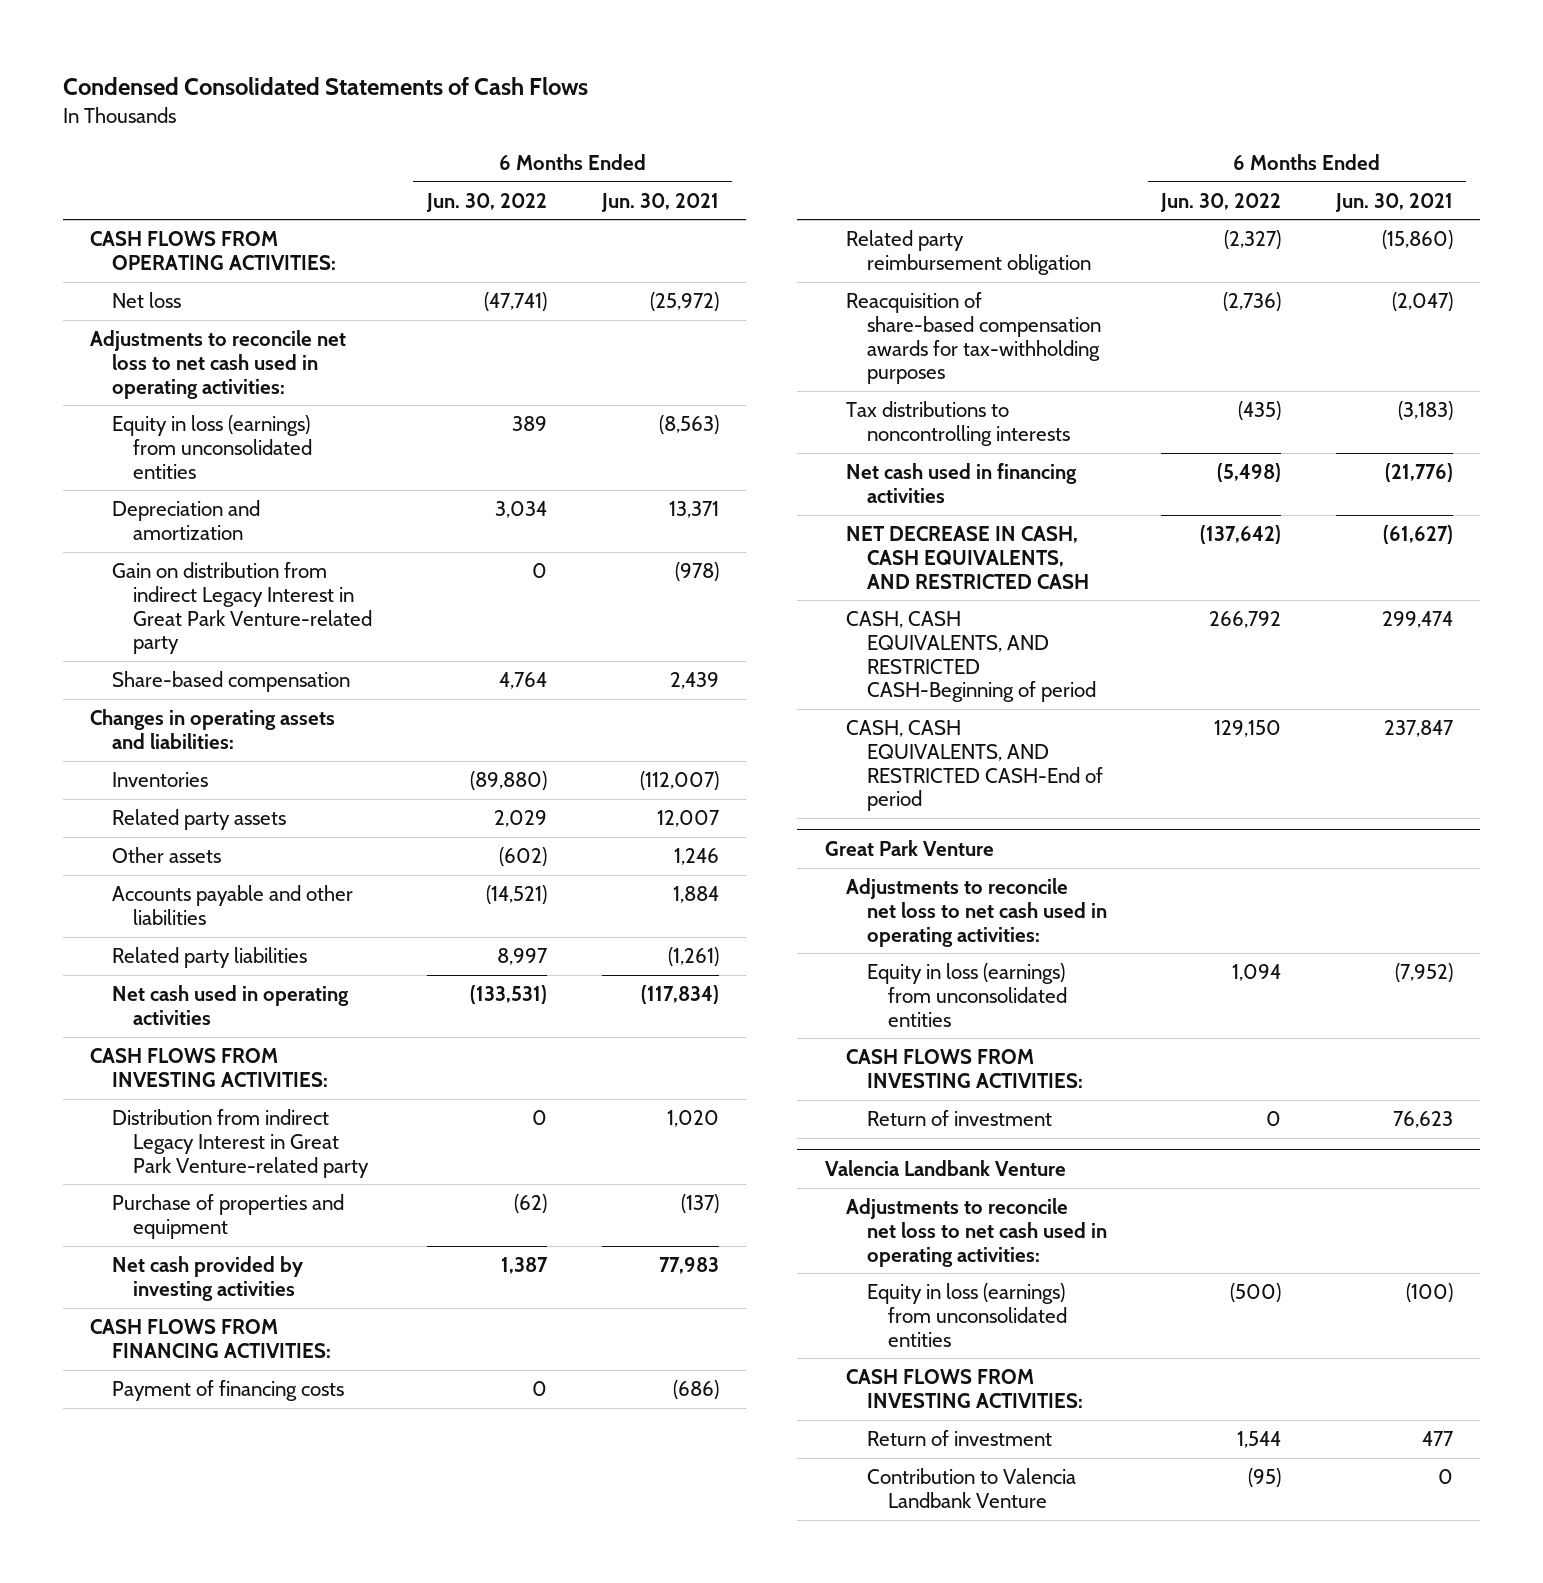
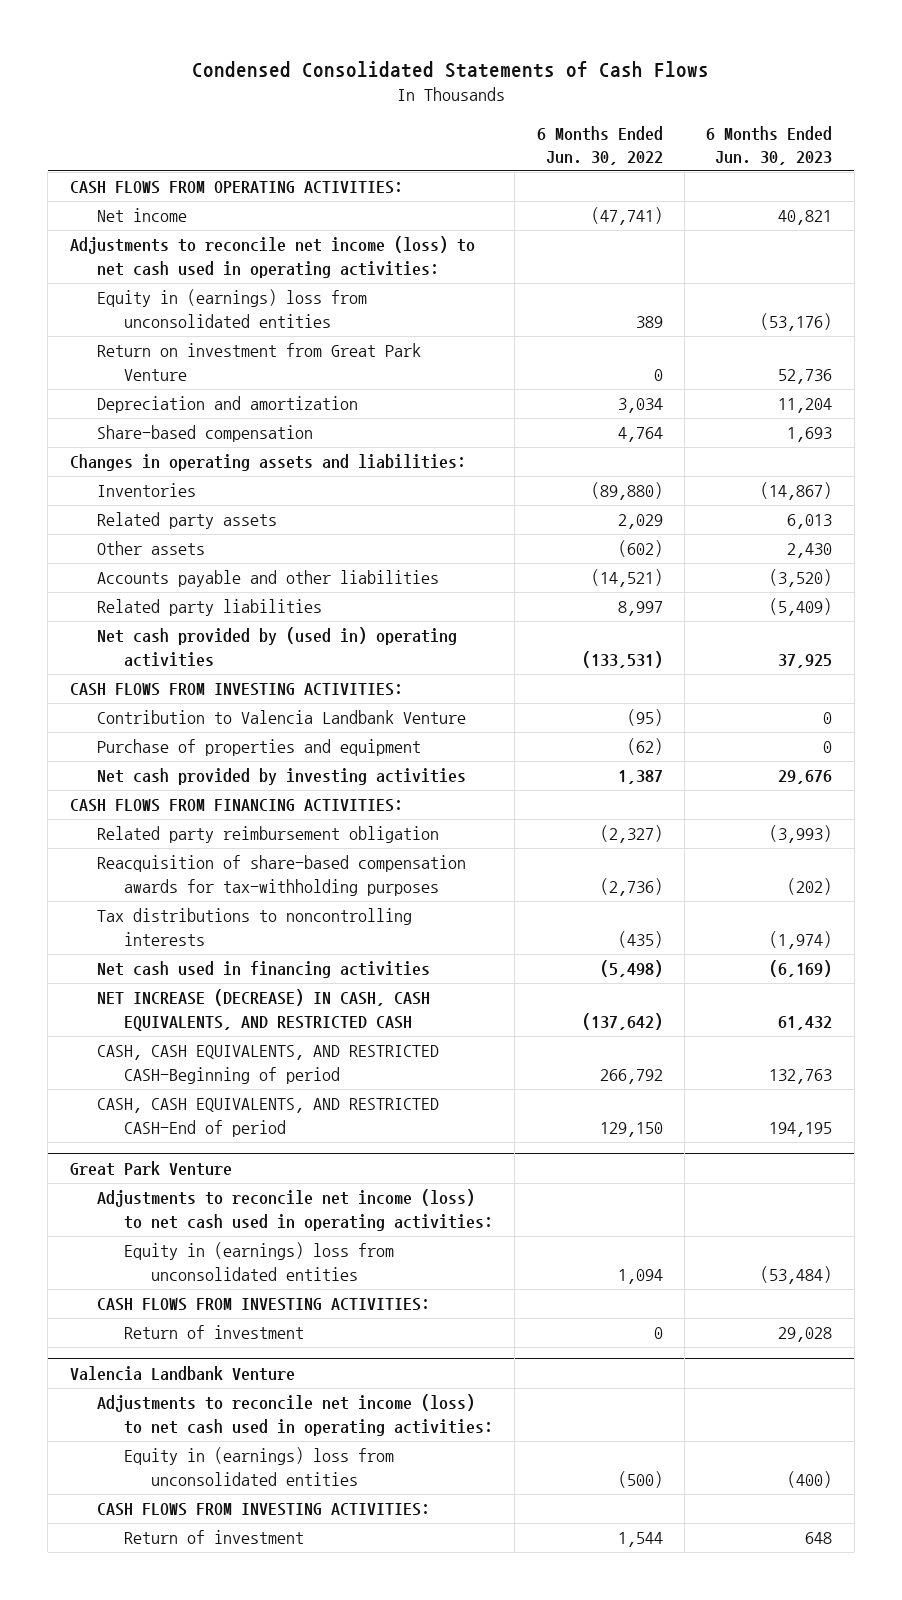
- | 6 Months Ended Jun. 30, 2022 | 6 Months Ended Jun. 30, 2021
+ | 6 Months Ended Jun. 30, 2022 | 6 Months Ended Jun. 30, 2023
- Net loss | (47,741) | (25,972)
- Adjustments to reconcile net loss to net cash used in operating activities:
- Equity in loss (earnings) from unconsolidated entities | 389 | (8,563)
+ Net income | (47,741) | 40,821
+ Adjustments to reconcile net income (loss) to net cash used in operating activities:
+ Equity in (earnings) loss from unconsolidated entities | 389 | (53,176)
+ Return on investment from Great Park Venture | 0 | 52,736
- Gain on distribution from indirect Legacy Interest in Great Park Venture-related party | 0 | (978)
- Net cash used in operating activities | (133,531) | (117,834)
+ Net cash provided by (used in) operating activities | (133,531) | 37,925
- Distribution from indirect Legacy Interest in Great Park Venture-related party | 0 | 1,020
+ Contribution to Valencia Landbank Venture | (95) | 0
- Payment of financing costs | 0 | (686)
- NET DECREASE IN CASH, CASH EQUIVALENTS, AND RESTRICTED CASH | (137,642) | (61,627)
+ NET INCREASE (DECREASE) IN CASH, CASH EQUIVALENTS, AND RESTRICTED CASH | (137,642) | 61,432
@ Great Park Venture
- Adjustments to reconcile net loss to net cash used in operating activities:
- Equity in loss (earnings) from unconsolidated entities | 1,094 | (7,952)
+ Adjustments to reconcile net income (loss) to net cash used in operating activities:
+ Equity in (earnings) loss from unconsolidated entities | 1,094 | (53,484)
@ Valencia Landbank Venture
- Adjustments to reconcile net loss to net cash used in operating activities:
- Equity in loss (earnings) from unconsolidated entities | (500) | (100)
+ Adjustments to reconcile net income (loss) to net cash used in operating activities:
+ Equity in (earnings) loss from unconsolidated entities | (500) | (400)
- Contribution to Valencia Landbank Venture | (95) | 0

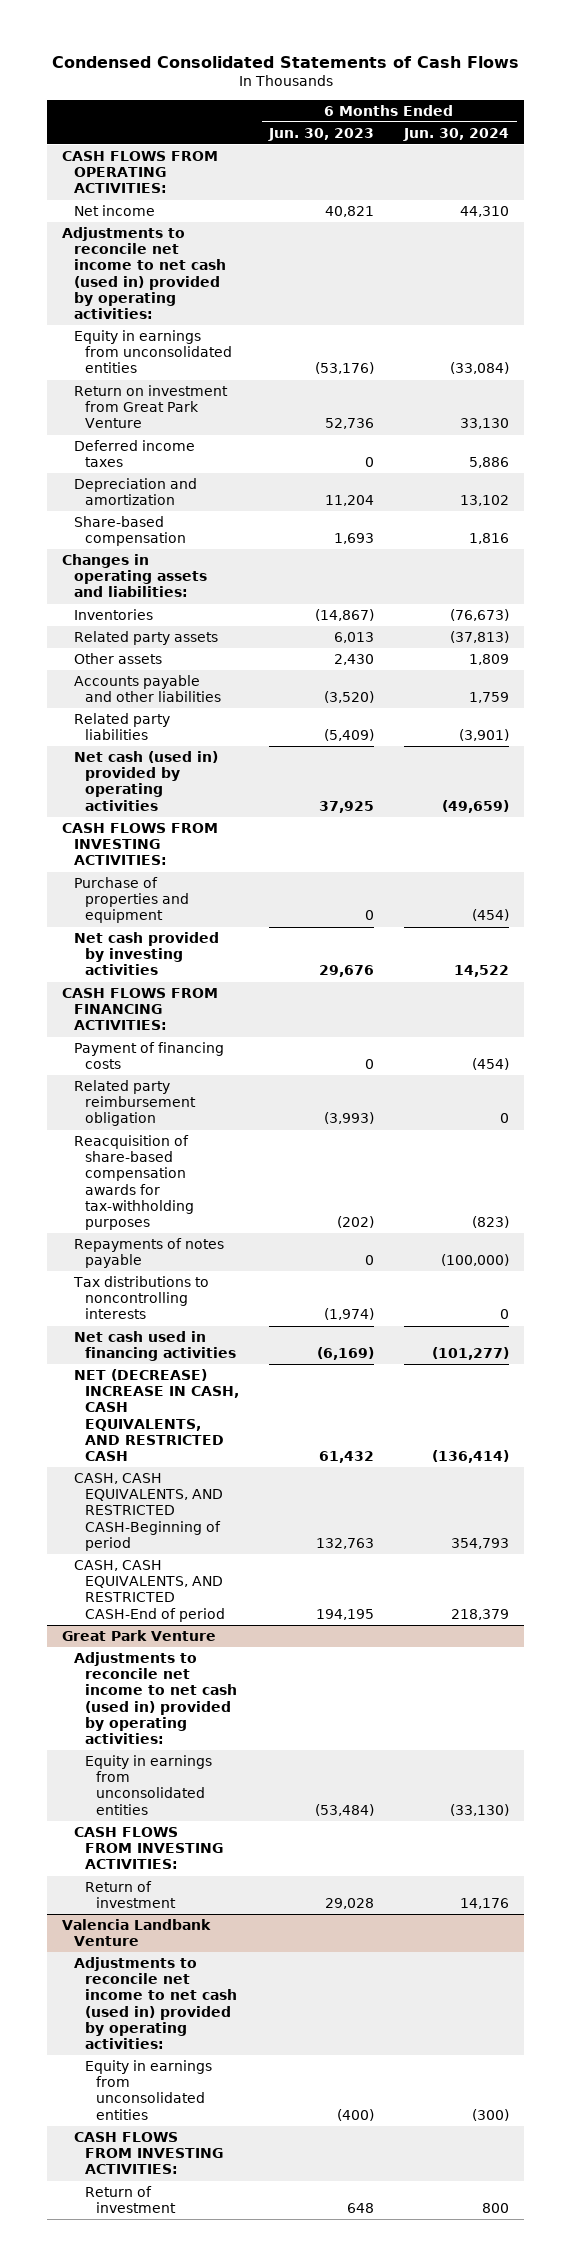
- | 6 Months Ended Jun. 30, 2022 | 6 Months Ended Jun. 30, 2023
+ | 6 Months Ended Jun. 30, 2023 | 6 Months Ended Jun. 30, 2024
- Adjustments to reconcile net income (loss) to net cash used in operating activities:
- Equity in (earnings) loss from unconsolidated entities | 389 | (53,176)
+ Adjustments to reconcile net income to net cash (used in) provided by operating activities:
+ Equity in earnings from unconsolidated entities | (53,176) | (33,084)
+ Deferred income taxes | 0 | 5,886
- Net cash provided by (used in) operating activities | (133,531) | 37,925
+ Net cash (used in) provided by operating activities | 37,925 | (49,659)
- Contribution to Valencia Landbank Venture | (95) | 0
+ Payment of financing costs | 0 | (454)
+ Repayments of notes payable | 0 | (100,000)
- NET INCREASE (DECREASE) IN CASH, CASH EQUIVALENTS, AND RESTRICTED CASH | (137,642) | 61,432
+ NET (DECREASE) INCREASE IN CASH, CASH EQUIVALENTS, AND RESTRICTED CASH | 61,432 | (136,414)
@ Great Park Venture
- Adjustments to reconcile net income (loss) to net cash used in operating activities:
- Equity in (earnings) loss from unconsolidated entities | 1,094 | (53,484)
+ Adjustments to reconcile net income to net cash (used in) provided by operating activities:
+ Equity in earnings from unconsolidated entities | (53,484) | (33,130)
@ Valencia Landbank Venture
- Adjustments to reconcile net income (loss) to net cash used in operating activities:
- Equity in (earnings) loss from unconsolidated entities | (500) | (400)
+ Adjustments to reconcile net income to net cash (used in) provided by operating activities:
+ Equity in earnings from unconsolidated entities | (400) | (300)

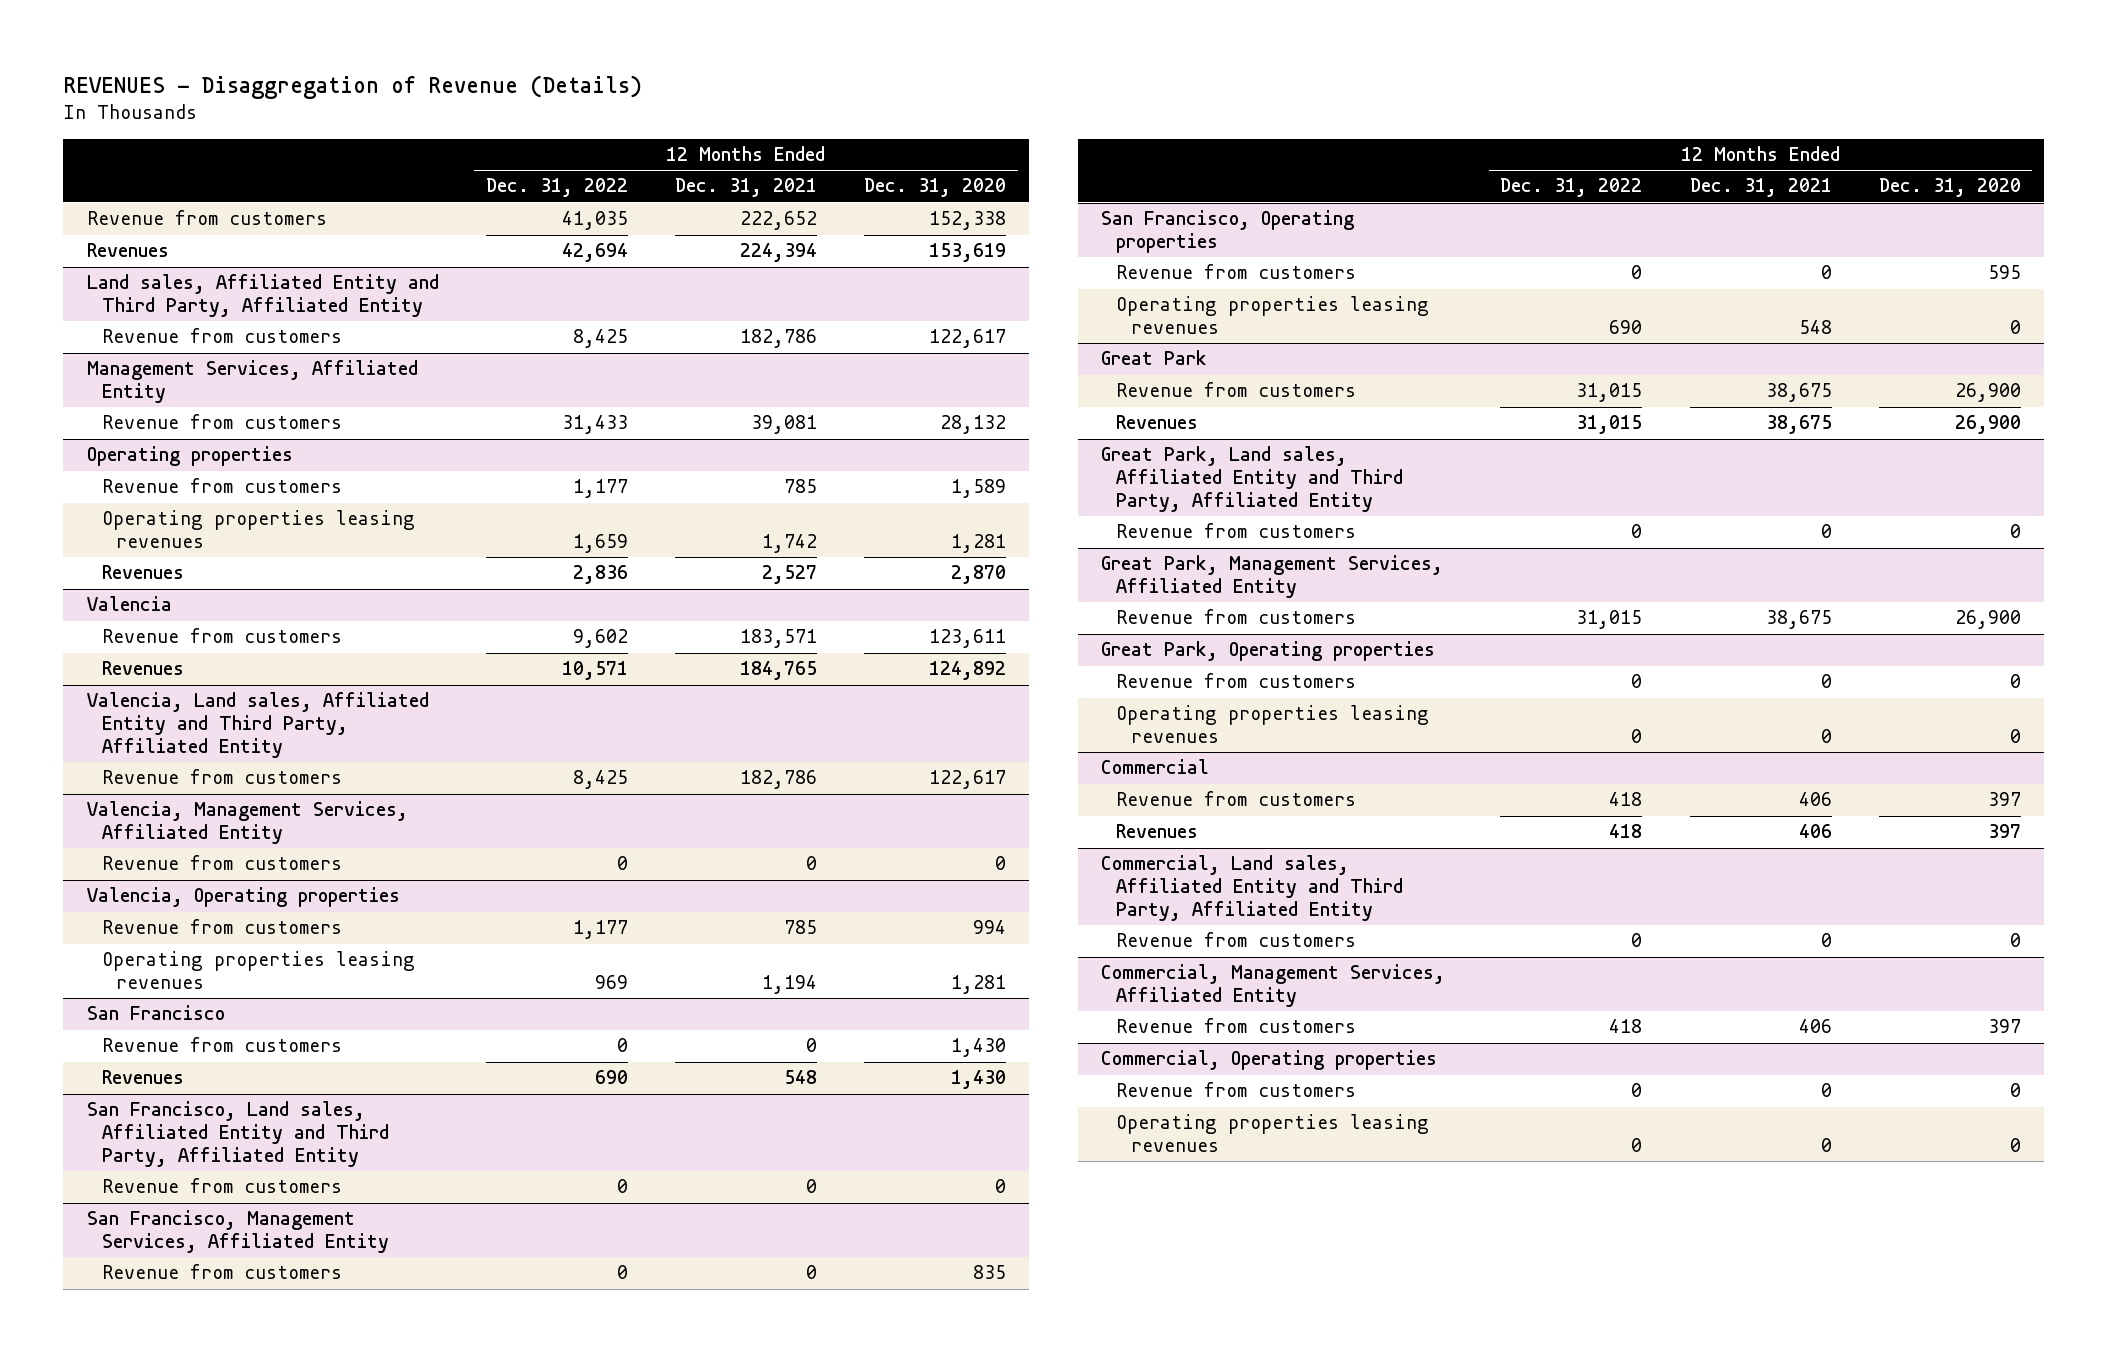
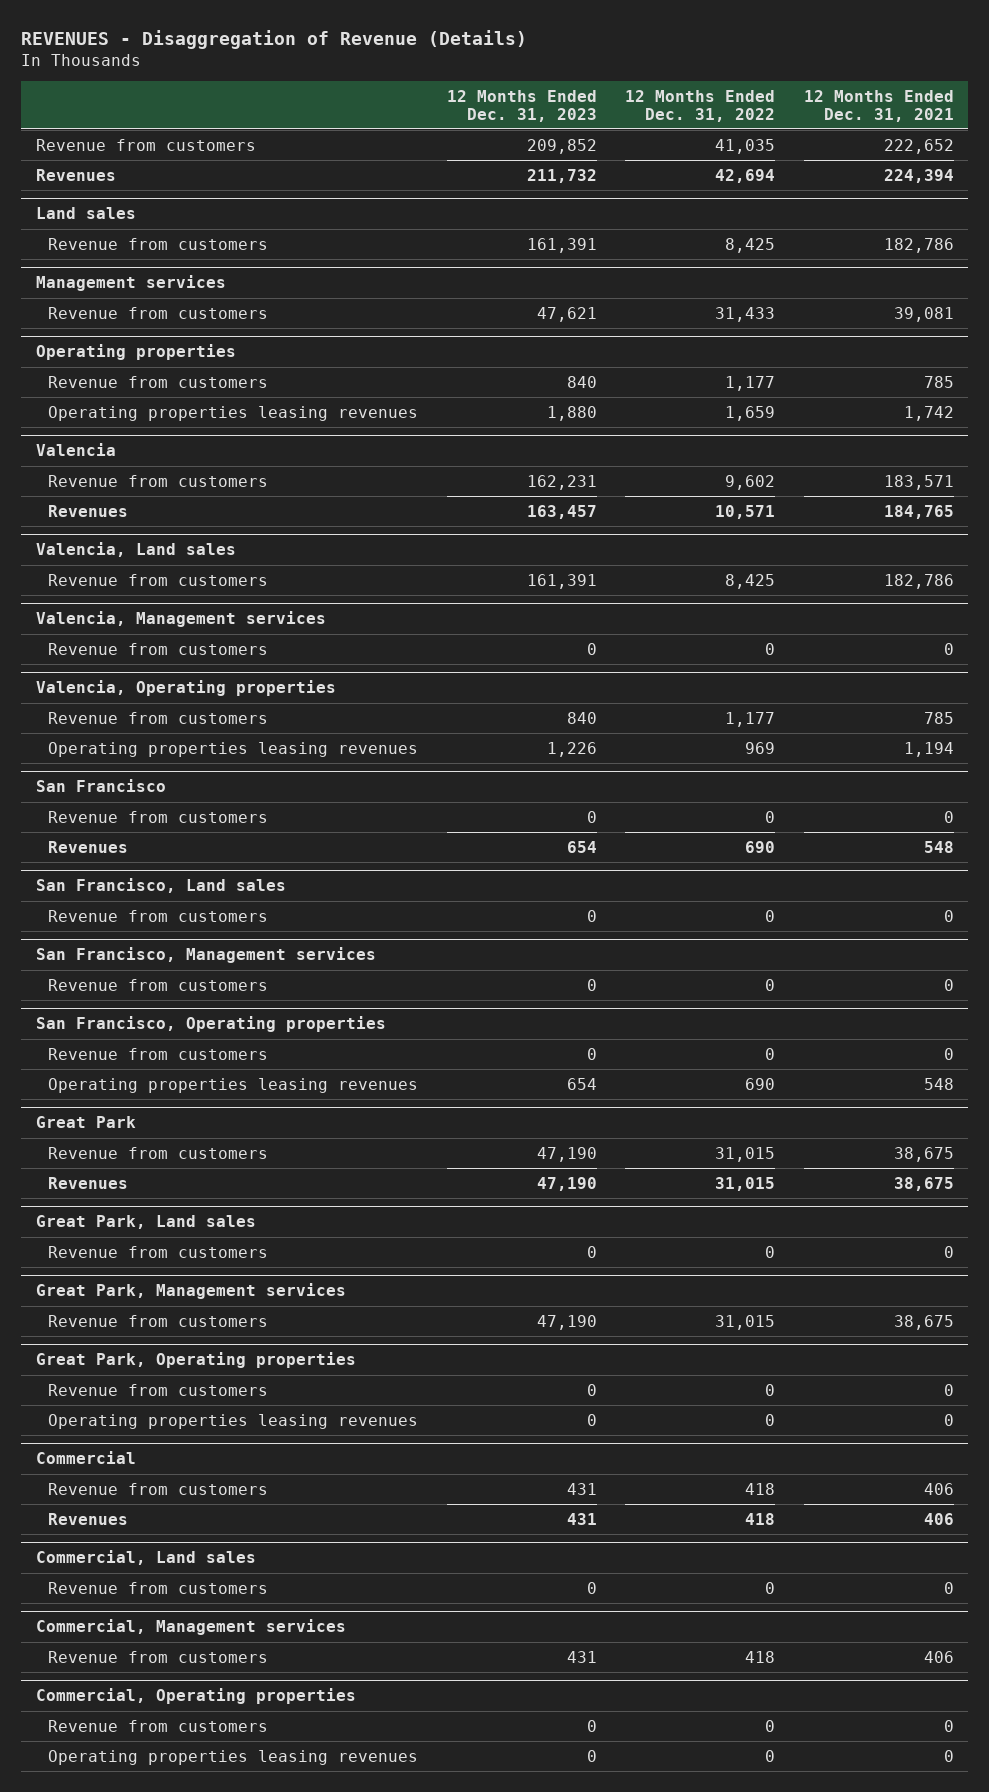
- | 12 Months Ended Dec. 31, 2022 | 12 Months Ended Dec. 31, 2021 | 12 Months Ended Dec. 31, 2020
+ | 12 Months Ended Dec. 31, 2023 | 12 Months Ended Dec. 31, 2022 | 12 Months Ended Dec. 31, 2021
- Land sales, Affiliated Entity and Third Party, Affiliated Entity
+ Land sales
- Management Services, Affiliated Entity
+ Management services
@ Operating properties
- Revenues | 2,836 | 2,527 | 2,870
- Valencia, Land sales, Affiliated Entity and Third Party, Affiliated Entity
+ Valencia, Land sales
- Valencia, Management Services, Affiliated Entity
+ Valencia, Management services
- San Francisco, Land sales, Affiliated Entity and Third Party, Affiliated Entity
+ San Francisco, Land sales
- San Francisco, Management Services, Affiliated Entity
+ San Francisco, Management services
- Great Park, Land sales, Affiliated Entity and Third Party, Affiliated Entity
+ Great Park, Land sales
- Great Park, Management Services, Affiliated Entity
+ Great Park, Management services
- Commercial, Land sales, Affiliated Entity and Third Party, Affiliated Entity
+ Commercial, Land sales
- Commercial, Management Services, Affiliated Entity
+ Commercial, Management services

